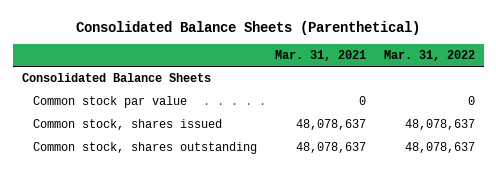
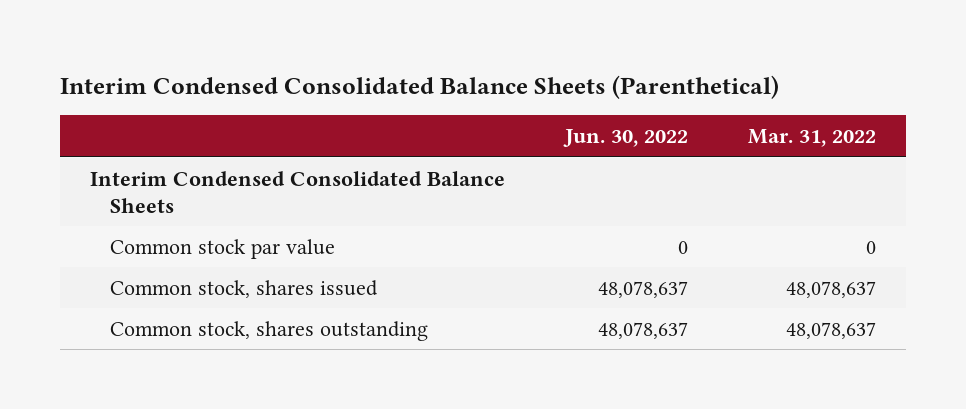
- Consolidated Balance Sheets (Parenthetical)
+ Interim Condensed Consolidated Balance Sheets (Parenthetical)
- | Mar. 31, 2021 | Mar. 31, 2022
+ | Jun. 30, 2022 | Mar. 31, 2022
- Consolidated Balance Sheets
+ Interim Condensed Consolidated Balance Sheets

